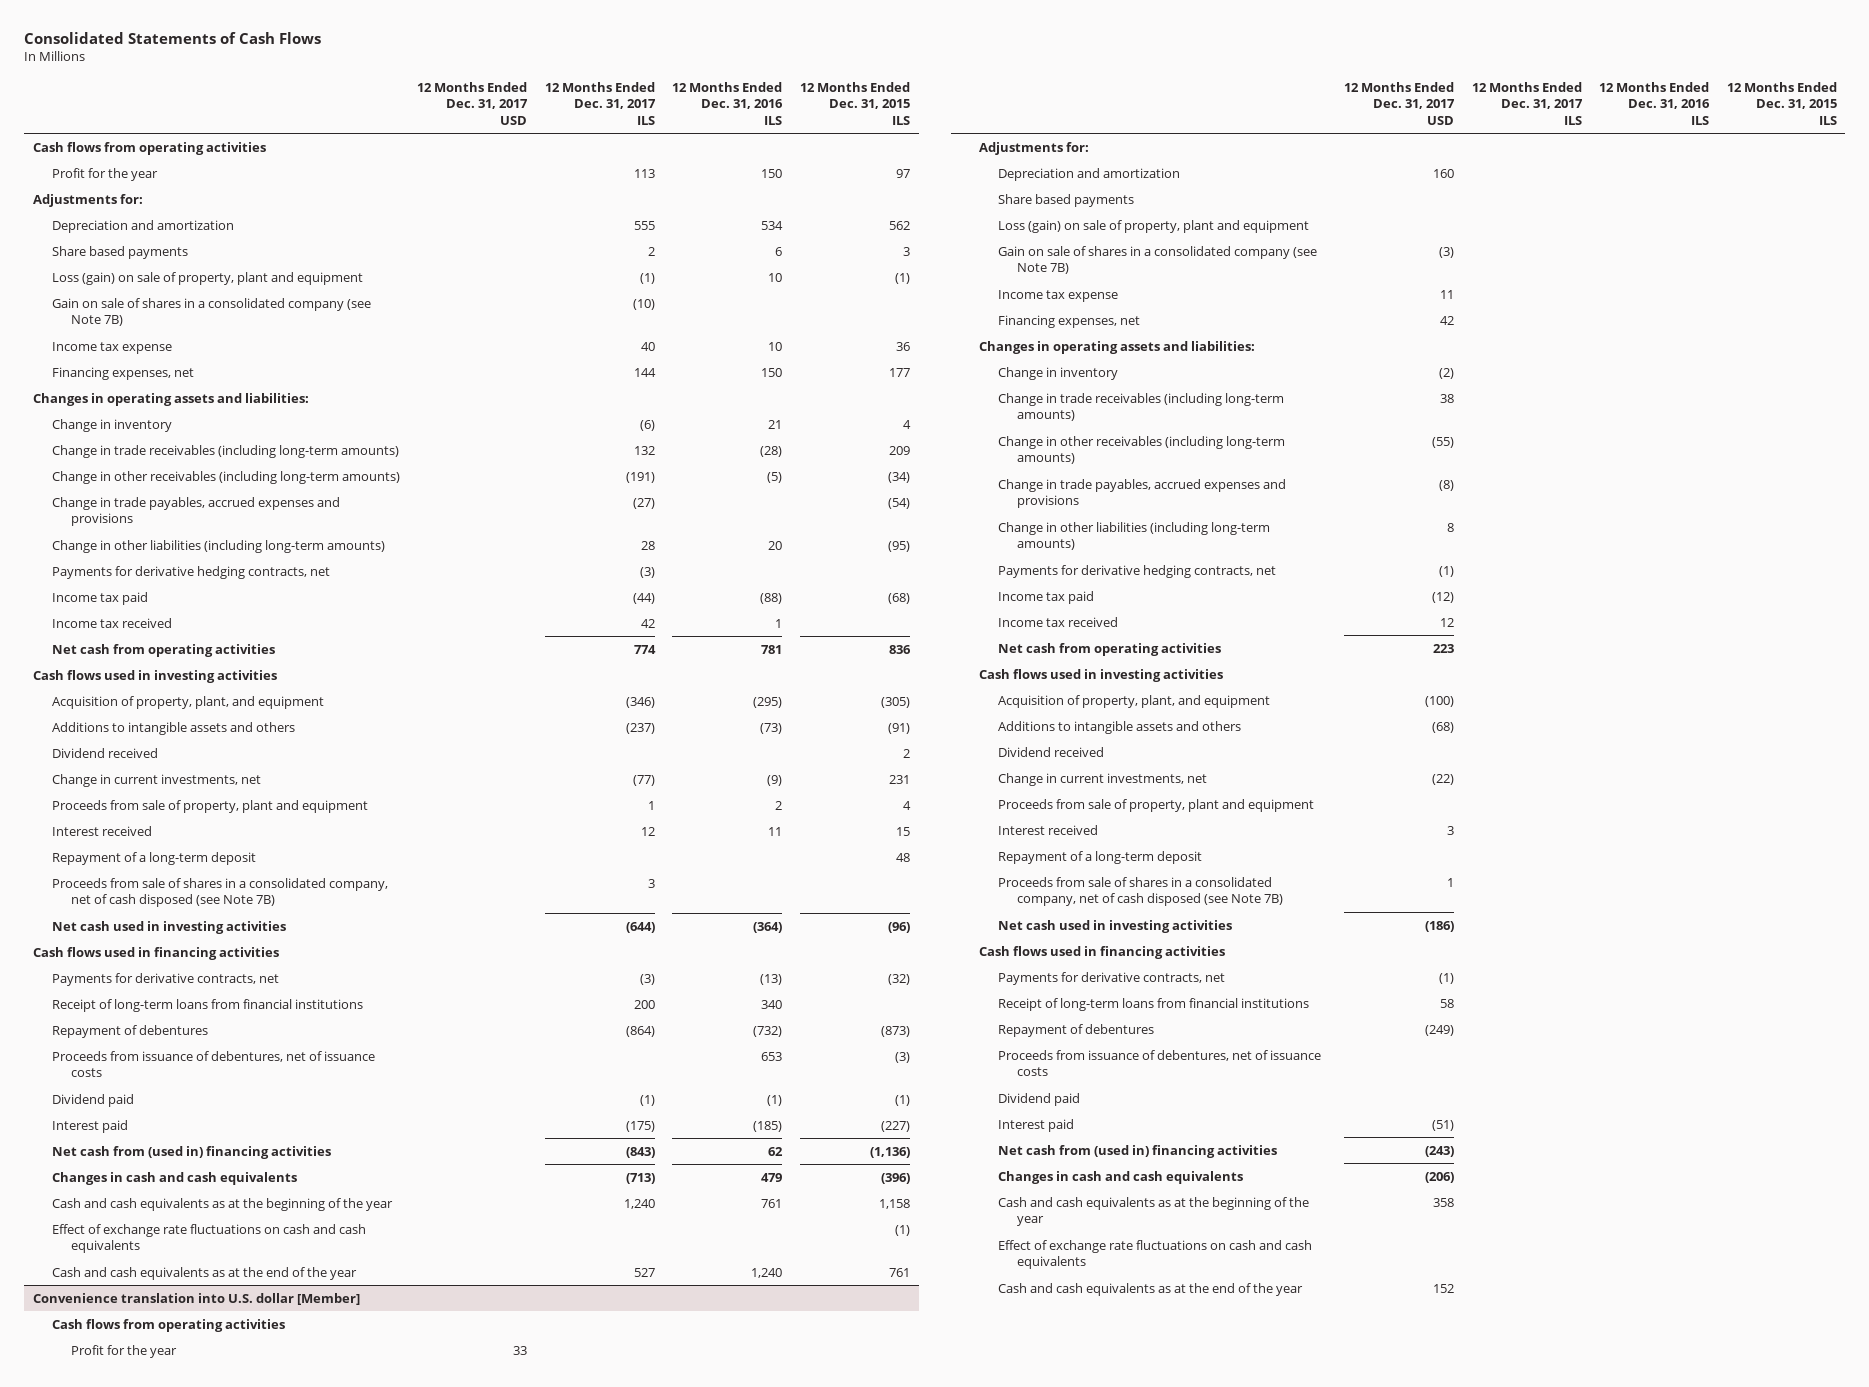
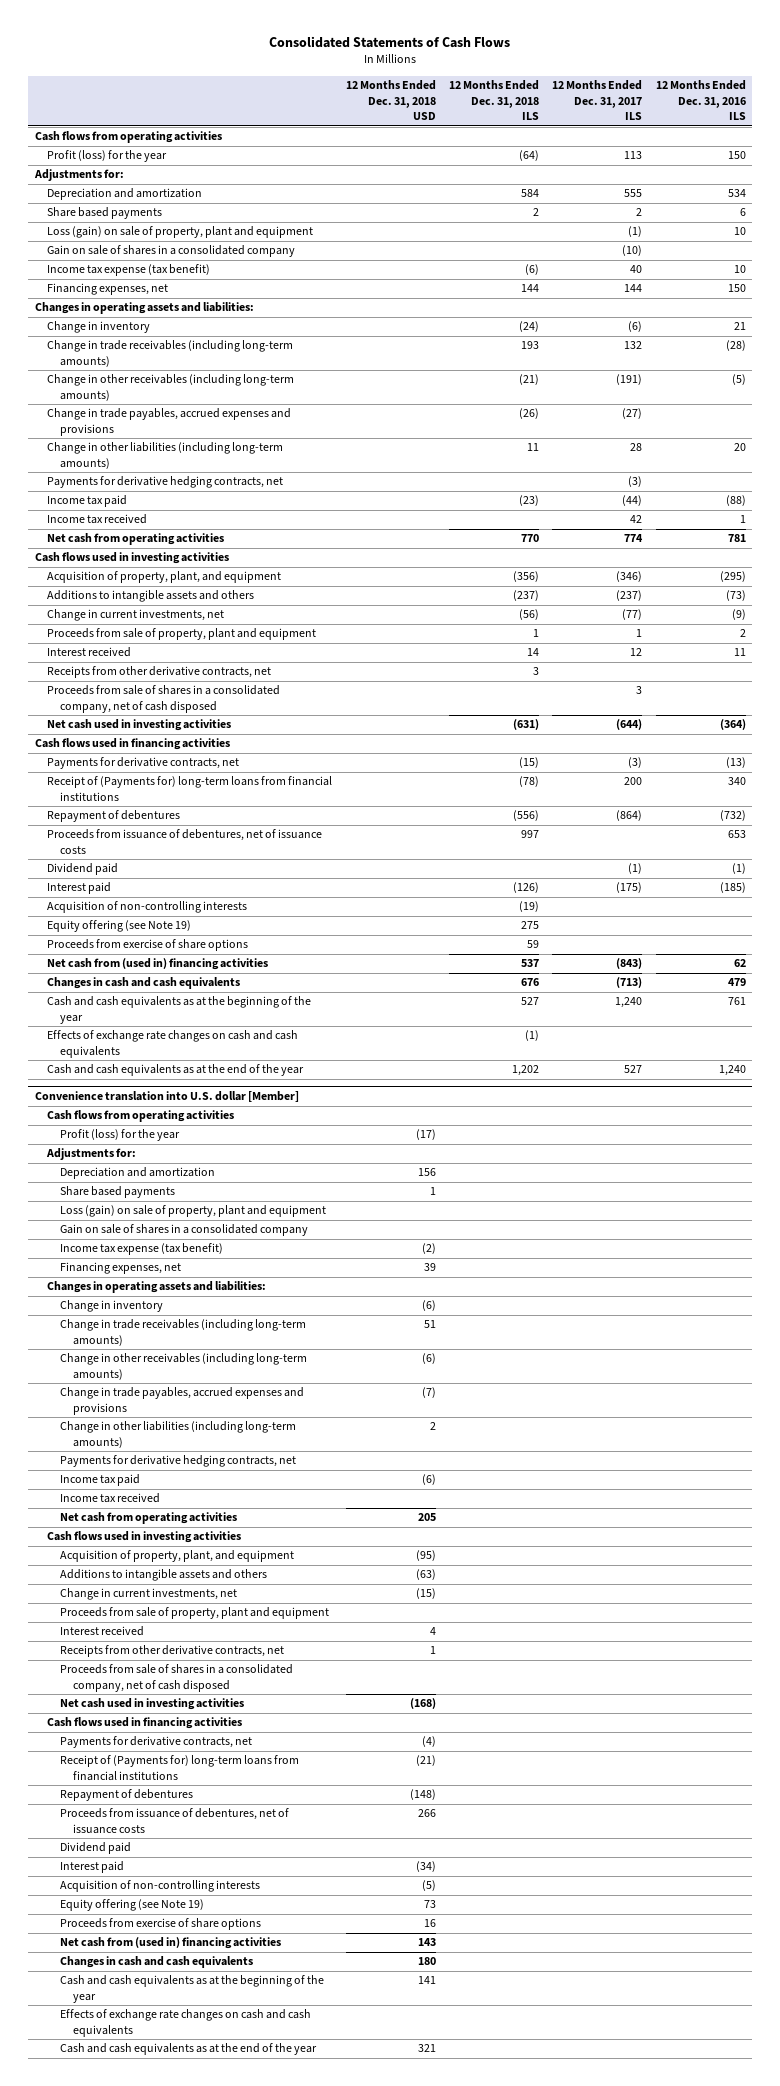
- | 12 Months Ended Dec. 31, 2017 USD | 12 Months Ended Dec. 31, 2017 ILS | 12 Months Ended Dec. 31, 2016 ILS | 12 Months Ended Dec. 31, 2015 ILS
+ | 12 Months Ended Dec. 31, 2018 USD | 12 Months Ended Dec. 31, 2018 ILS | 12 Months Ended Dec. 31, 2017 ILS | 12 Months Ended Dec. 31, 2016 ILS
- Profit for the year | | 113 | 150 | 97
+ Profit (loss) for the year | | (64) | 113 | 150
- Gain on sale of shares in a consolidated company (see Note 7B) | | (10) | |
- Income tax expense | | 40 | 10 | 36
+ Gain on sale of shares in a consolidated company | | | (10) |
+ Income tax expense (tax benefit) | | (6) | 40 | 10
- Dividend received | | | | 2
- Repayment of a long-term deposit | | | | 48
- Proceeds from sale of shares in a consolidated company, net of cash disposed (see Note 7B) | | 3 | |
+ Receipts from other derivative contracts, net | | 3 | |
+ Proceeds from sale of shares in a consolidated company, net of cash disposed | | | 3 |
- Receipt of long-term loans from financial institutions | | 200 | 340 |
+ Receipt of (Payments for) long-term loans from financial institutions | | (78) | 200 | 340
+ Acquisition of non-controlling interests | | (19) | |
+ Equity offering (see Note 19) | | 275 | |
+ Proceeds from exercise of share options | | 59 | |
- Effect of exchange rate fluctuations on cash and cash equivalents | | | | (1)
+ Effects of exchange rate changes on cash and cash equivalents | | (1) | |
@ Convenience translation into U.S. dollar [Member]
- Profit for the year | 33 | | |
+ Profit (loss) for the year | (17) | | |
- Gain on sale of shares in a consolidated company (see Note 7B) | (3) | | |
- Income tax expense | 11 | | |
+ Gain on sale of shares in a consolidated company
+ Income tax expense (tax benefit) | (2) | | |
- Dividend received
- Repayment of a long-term deposit
- Proceeds from sale of shares in a consolidated company, net of cash disposed (see Note 7B) | 1 | | |
+ Receipts from other derivative contracts, net | 1 | | |
+ Proceeds from sale of shares in a consolidated company, net of cash disposed
- Receipt of long-term loans from financial institutions | 58 | | |
+ Receipt of (Payments for) long-term loans from financial institutions | (21) | | |
+ Acquisition of non-controlling interests | (5) | | |
+ Equity offering (see Note 19) | 73 | | |
+ Proceeds from exercise of share options | 16 | | |
- Effect of exchange rate fluctuations on cash and cash equivalents
+ Effects of exchange rate changes on cash and cash equivalents

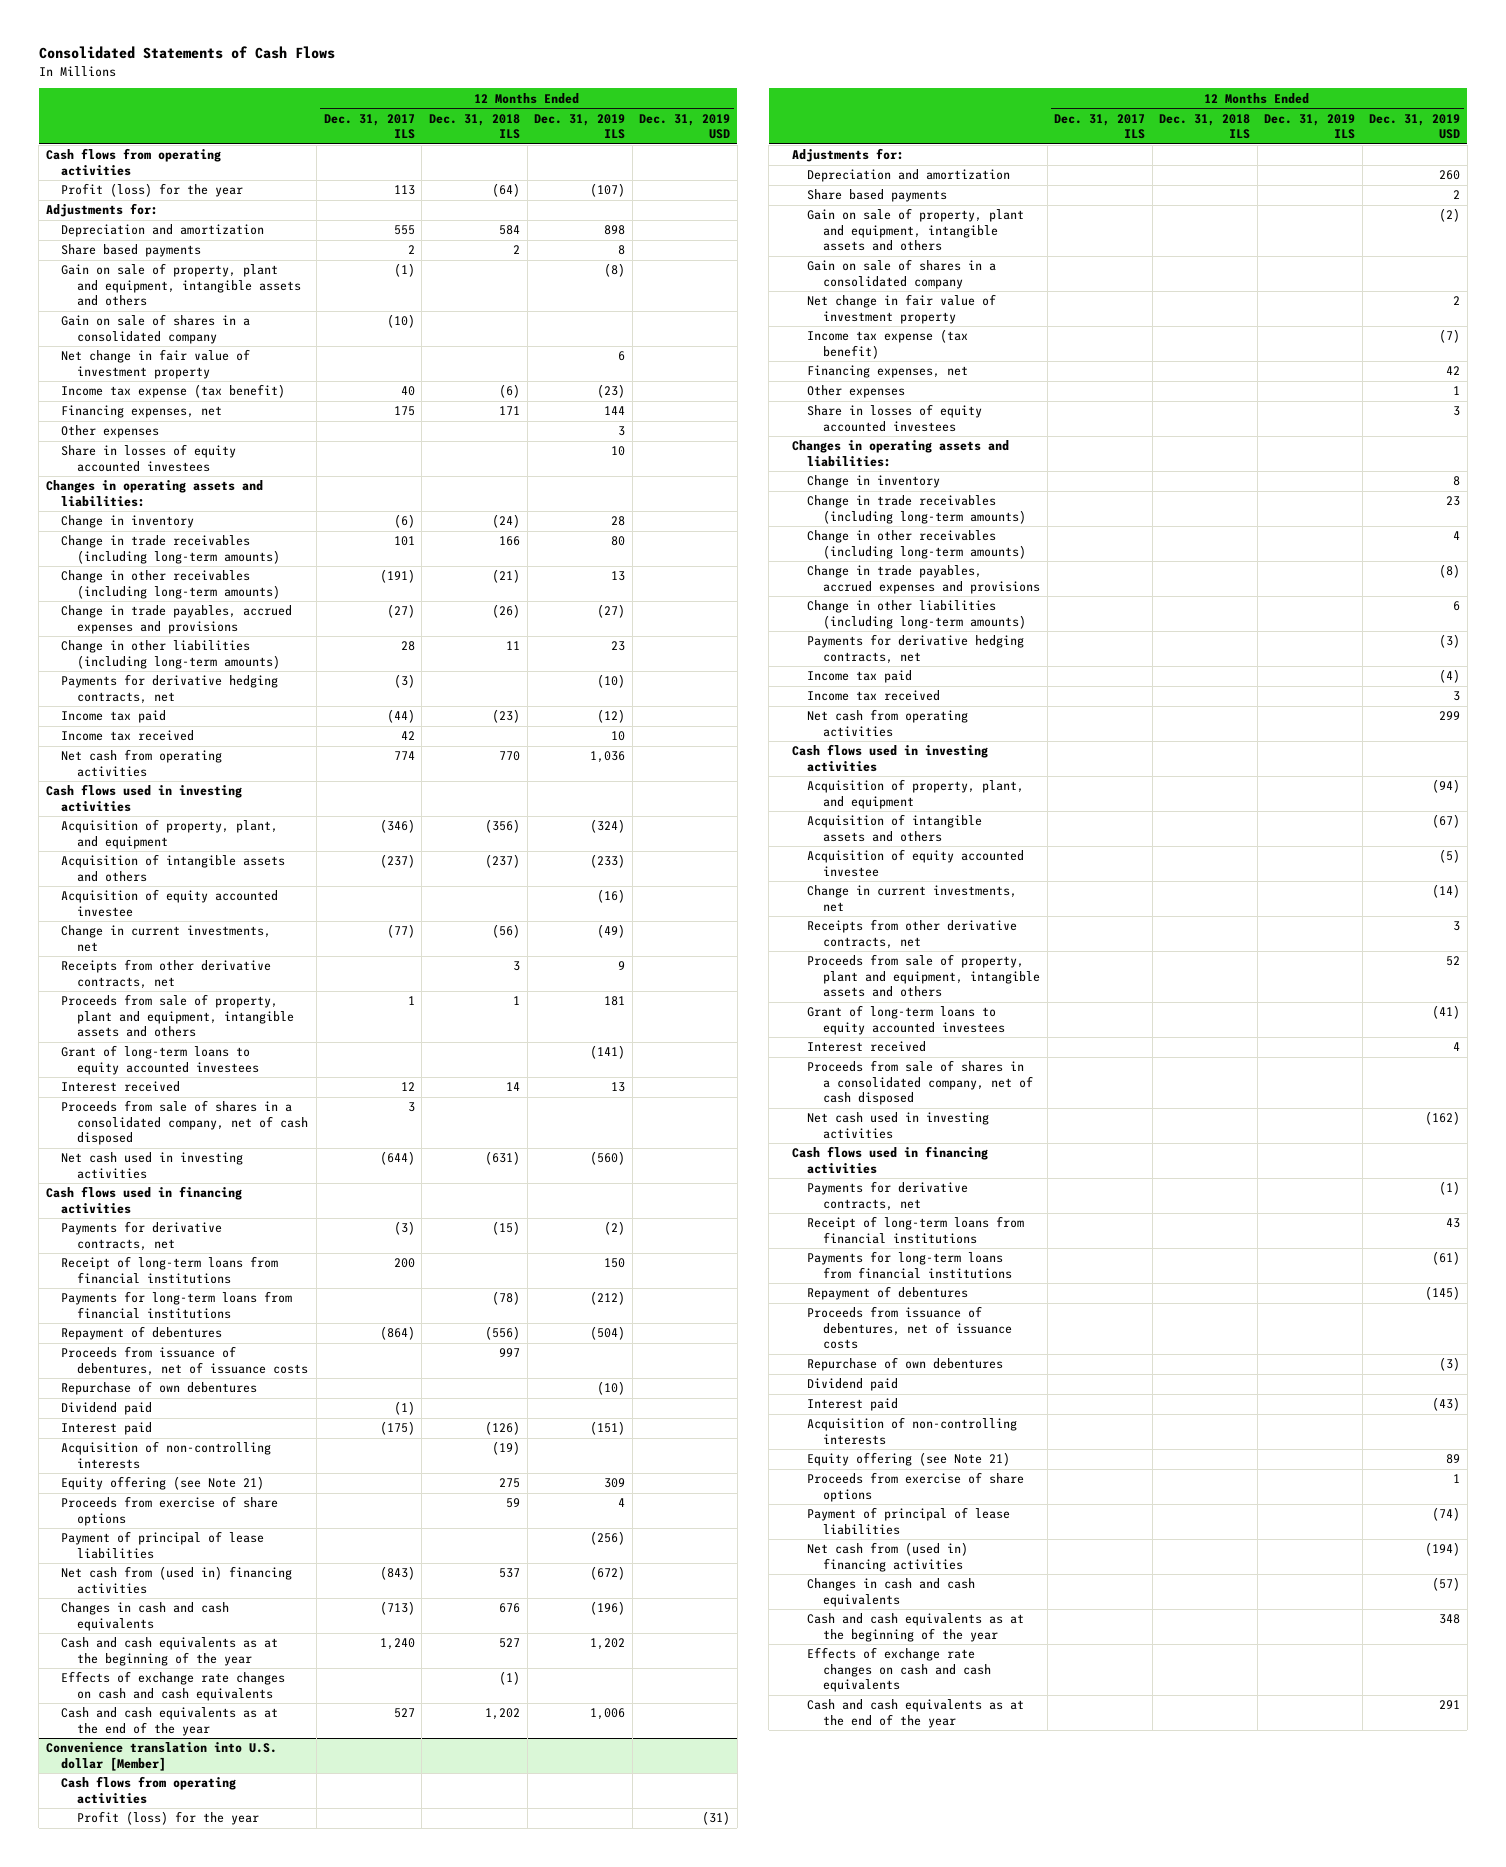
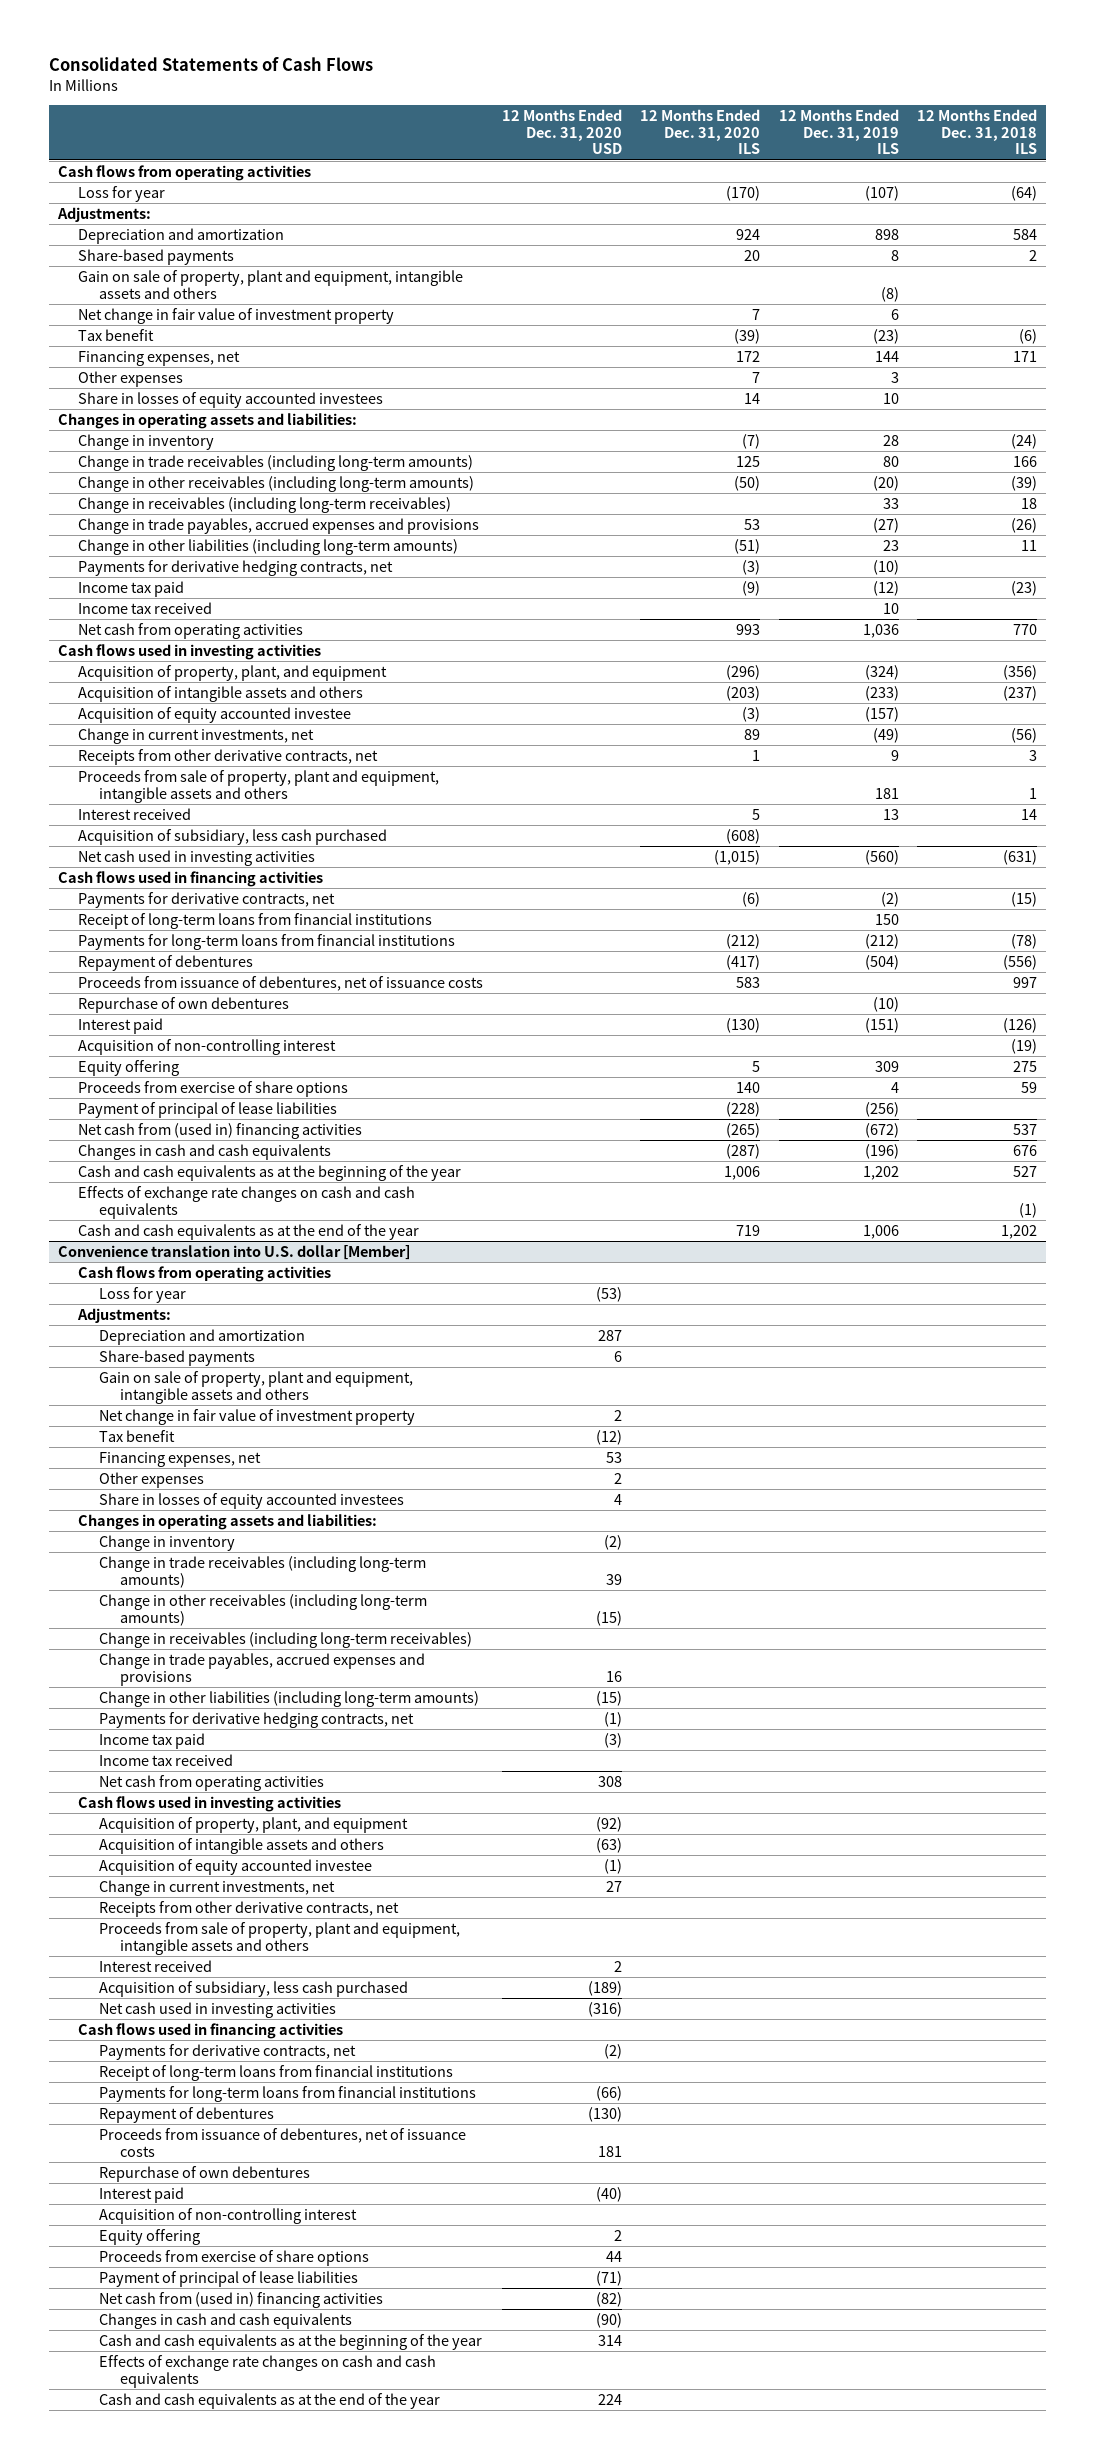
- | 12 Months Ended Dec. 31, 2017 ILS | 12 Months Ended Dec. 31, 2018 ILS | 12 Months Ended Dec. 31, 2019 ILS | 12 Months Ended Dec. 31, 2019 USD
+ | 12 Months Ended Dec. 31, 2020 USD | 12 Months Ended Dec. 31, 2020 ILS | 12 Months Ended Dec. 31, 2019 ILS | 12 Months Ended Dec. 31, 2018 ILS
- Profit (loss) for the year | 113 | (64) | (107) |
- Adjustments for:
+ Loss for year | | (170) | (107) | (64)
+ Adjustments:
- Share based payments | 2 | 2 | 8 |
+ Share-based payments | | 20 | 8 | 2
- Gain on sale of shares in a consolidated company | (10) | | |
- Income tax expense (tax benefit) | 40 | (6) | (23) |
+ Tax benefit | | (39) | (23) | (6)
- Change in other receivables (including long-term amounts) | (191) | (21) | 13 |
+ Change in other receivables (including long-term amounts) | | (50) | (20) | (39)
+ Change in receivables (including long-term receivables) | | | 33 | 18
- Acquisition of equity accounted investee | | | (16) |
+ Acquisition of equity accounted investee | | (3) | (157) |
- Grant of long-term loans to equity accounted investees | | | (141) |
- Proceeds from sale of shares in a consolidated company, net of cash disposed | 3 | | |
+ Acquisition of subsidiary, less cash purchased | | (608) | |
- Dividend paid | (1) | | |
- Acquisition of non-controlling interests | | (19) | |
- Equity offering (see Note 21) | | 275 | 309 |
+ Acquisition of non-controlling interest | | | | (19)
+ Equity offering | | 5 | 309 | 275
@ Convenience translation into U.S. dollar [Member]
- Profit (loss) for the year | | | | (31)
- Adjustments for:
+ Loss for year | (53) | | |
+ Adjustments:
- Share based payments | | | | 2
+ Share-based payments | 6 | | |
- Gain on sale of shares in a consolidated company
- Income tax expense (tax benefit) | | | | (7)
+ Tax benefit | (12) | | |
+ Change in receivables (including long-term receivables)
- Grant of long-term loans to equity accounted investees | | | | (41)
- Proceeds from sale of shares in a consolidated company, net of cash disposed
+ Acquisition of subsidiary, less cash purchased | (189) | | |
- Dividend paid
- Acquisition of non-controlling interests
- Equity offering (see Note 21) | | | | 89
+ Acquisition of non-controlling interest
+ Equity offering | 2 | | |

